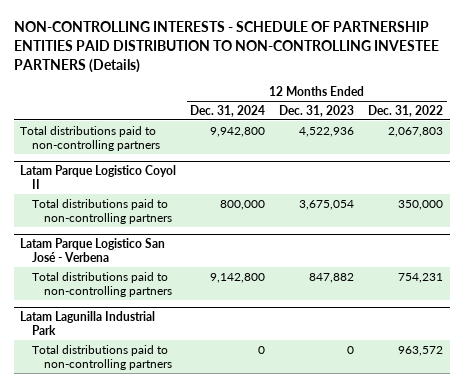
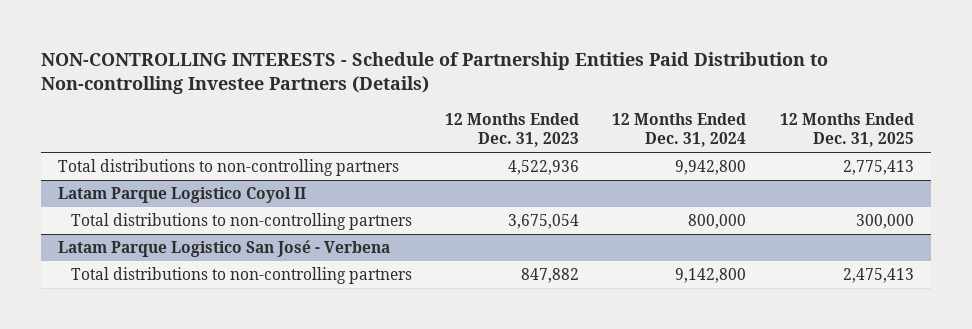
- NON-CONTROLLING INTERESTS - SCHEDULE OF PARTNERSHIP ENTITIES PAID DISTRIBUTION TO NON-CONTROLLING INVESTEE PARTNERS (Details)
+ NON-CONTROLLING INTERESTS - Schedule of Partnership Entities Paid Distribution to Non-controlling Investee Partners (Details)
- | 12 Months Ended Dec. 31, 2024 | 12 Months Ended Dec. 31, 2023 | 12 Months Ended Dec. 31, 2022
+ | 12 Months Ended Dec. 31, 2023 | 12 Months Ended Dec. 31, 2024 | 12 Months Ended Dec. 31, 2025
- Total distributions paid to non-controlling partners | 9,942,800 | 4,522,936 | 2,067,803
+ Total distributions to non-controlling partners | 4,522,936 | 9,942,800 | 2,775,413
@ Latam Parque Logistico Coyol II
- Total distributions paid to non-controlling partners | 800,000 | 3,675,054 | 350,000
+ Total distributions to non-controlling partners | 3,675,054 | 800,000 | 300,000
@ Latam Parque Logistico San José - Verbena
- Total distributions paid to non-controlling partners | 9,142,800 | 847,882 | 754,231
- Latam Lagunilla Industrial Park
- Total distributions paid to non-controlling partners | 0 | 0 | 963,572
@ Latam Parque Logistico San José - Verbena
+ Total distributions to non-controlling partners | 847,882 | 9,142,800 | 2,475,413

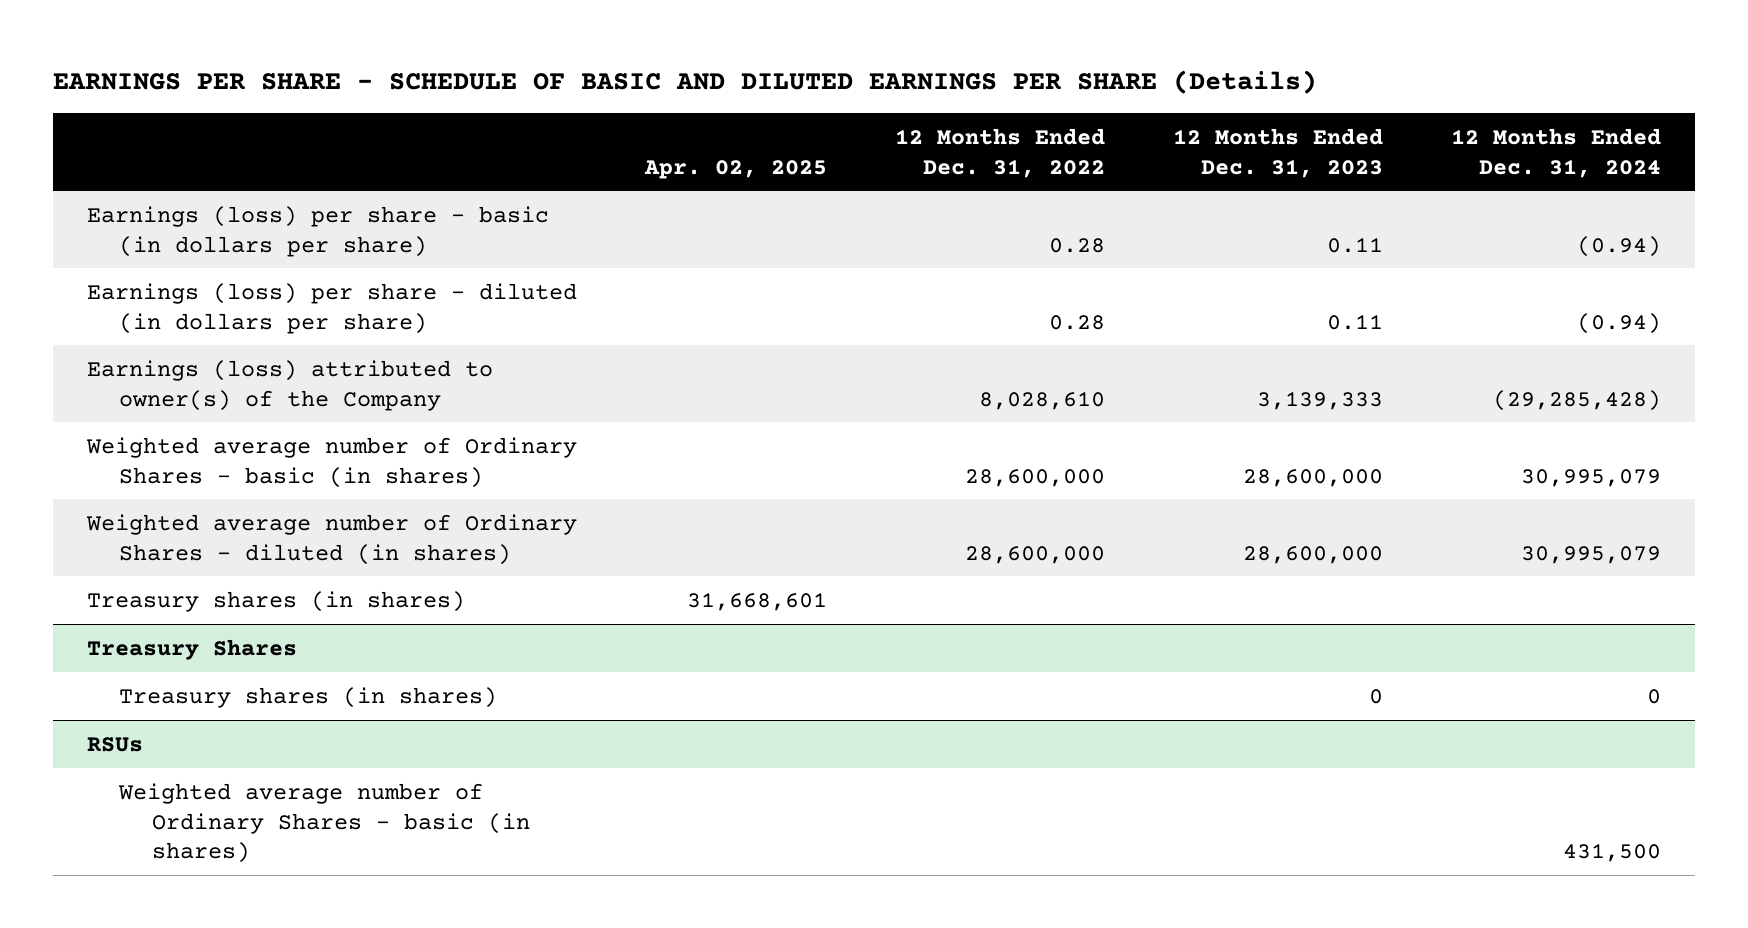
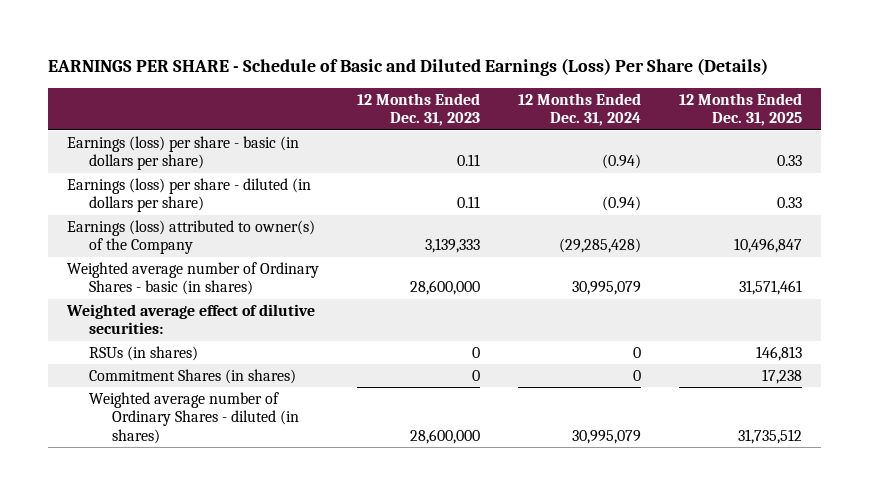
- EARNINGS PER SHARE - SCHEDULE OF BASIC AND DILUTED EARNINGS PER SHARE (Details)
+ EARNINGS PER SHARE - Schedule of Basic and Diluted Earnings (Loss) Per Share (Details)
- | Apr. 02, 2025 | 12 Months Ended Dec. 31, 2022 | 12 Months Ended Dec. 31, 2023 | 12 Months Ended Dec. 31, 2024
+ | 12 Months Ended Dec. 31, 2023 | 12 Months Ended Dec. 31, 2024 | 12 Months Ended Dec. 31, 2025
+ Weighted average effect of dilutive securities:
+ RSUs (in shares) | 0 | 0 | 146,813
+ Commitment Shares (in shares) | 0 | 0 | 17,238
- Treasury shares (in shares) | 31,668,601 | | |
- Treasury Shares
- Treasury shares (in shares) | | | 0 | 0
- RSUs
- Weighted average number of Ordinary Shares - basic (in shares) | | | | 431,500

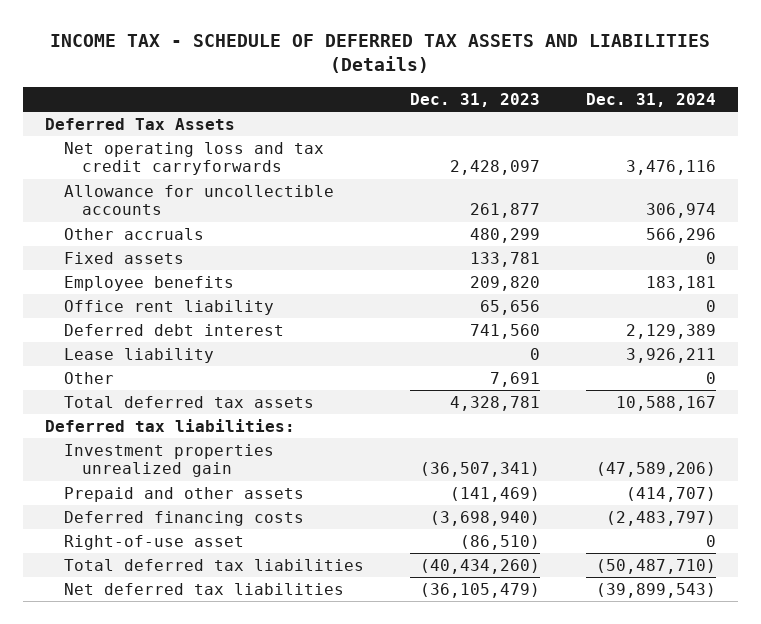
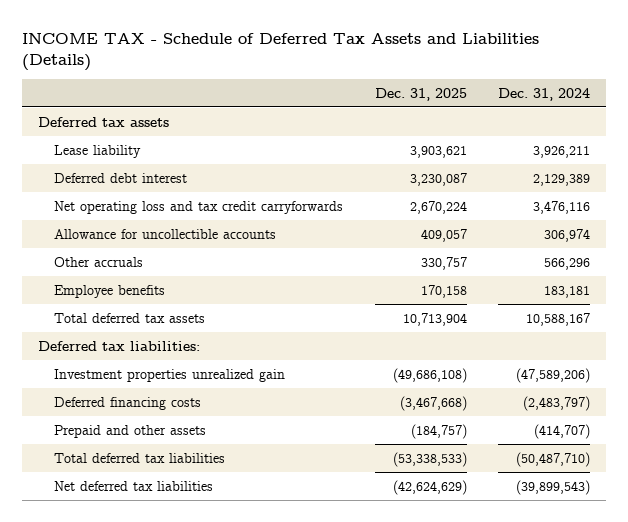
- INCOME TAX - SCHEDULE OF DEFERRED TAX ASSETS AND LIABILITIES (Details)
+ INCOME TAX - Schedule of Deferred Tax Assets and Liabilities (Details)
- | Dec. 31, 2023 | Dec. 31, 2024
+ | Dec. 31, 2025 | Dec. 31, 2024
- Deferred Tax Assets
+ Deferred tax assets
moved up: Lease liability | 3,903,621 | 3,926,211
moved up: Deferred debt interest | 3,230,087 | 2,129,389
- Fixed assets | 133,781 | 0
- Office rent liability | 65,656 | 0
- Other | 7,691 | 0
- Right-of-use asset | (86,510) | 0
moved down: Prepaid and other assets | (184,757) | (414,707)

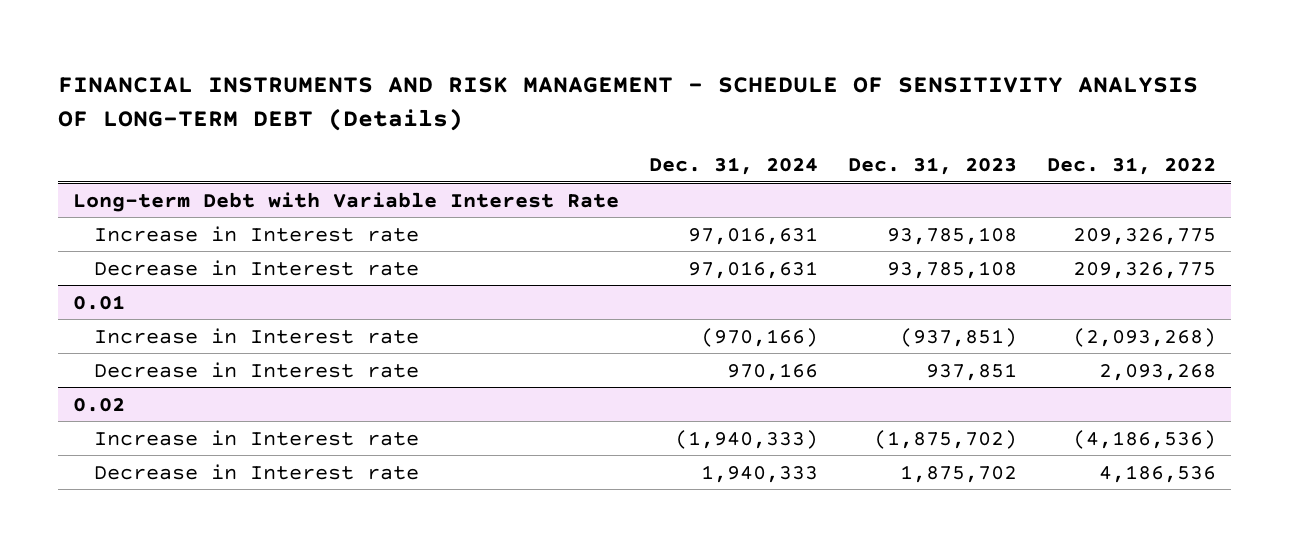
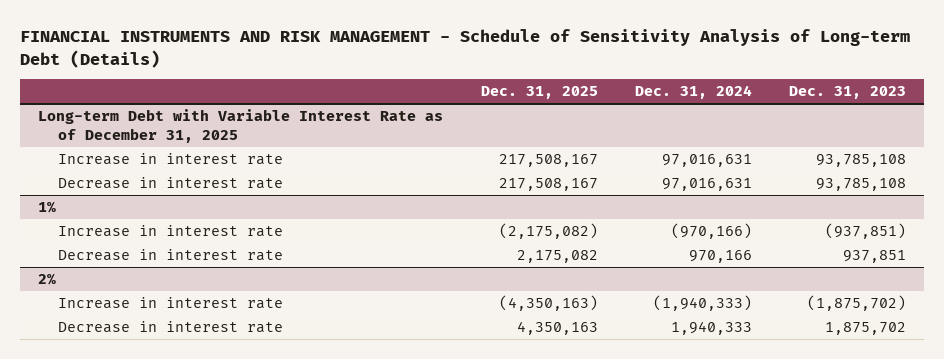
- FINANCIAL INSTRUMENTS AND RISK MANAGEMENT - SCHEDULE OF SENSITIVITY ANALYSIS OF LONG-TERM DEBT (Details)
+ FINANCIAL INSTRUMENTS AND RISK MANAGEMENT - Schedule of Sensitivity Analysis of Long-term Debt (Details)
- | Dec. 31, 2024 | Dec. 31, 2023 | Dec. 31, 2022
+ | Dec. 31, 2025 | Dec. 31, 2024 | Dec. 31, 2023
- Long-term Debt with Variable Interest Rate
- Increase in Interest rate | 97,016,631 | 93,785,108 | 209,326,775
- Decrease in Interest rate | 97,016,631 | 93,785,108 | 209,326,775
- 0.01
- Increase in Interest rate | (970,166) | (937,851) | (2,093,268)
- Decrease in Interest rate | 970,166 | 937,851 | 2,093,268
- 0.02
- Increase in Interest rate | (1,940,333) | (1,875,702) | (4,186,536)
- Decrease in Interest rate | 1,940,333 | 1,875,702 | 4,186,536
+ Long-term Debt with Variable Interest Rate as of December 31, 2025
+ Increase in interest rate | 217,508,167 | 97,016,631 | 93,785,108
+ Decrease in interest rate | 217,508,167 | 97,016,631 | 93,785,108
+ 1%
+ Increase in interest rate | (2,175,082) | (970,166) | (937,851)
+ Decrease in interest rate | 2,175,082 | 970,166 | 937,851
+ 2%
+ Increase in interest rate | (4,350,163) | (1,940,333) | (1,875,702)
+ Decrease in interest rate | 4,350,163 | 1,940,333 | 1,875,702

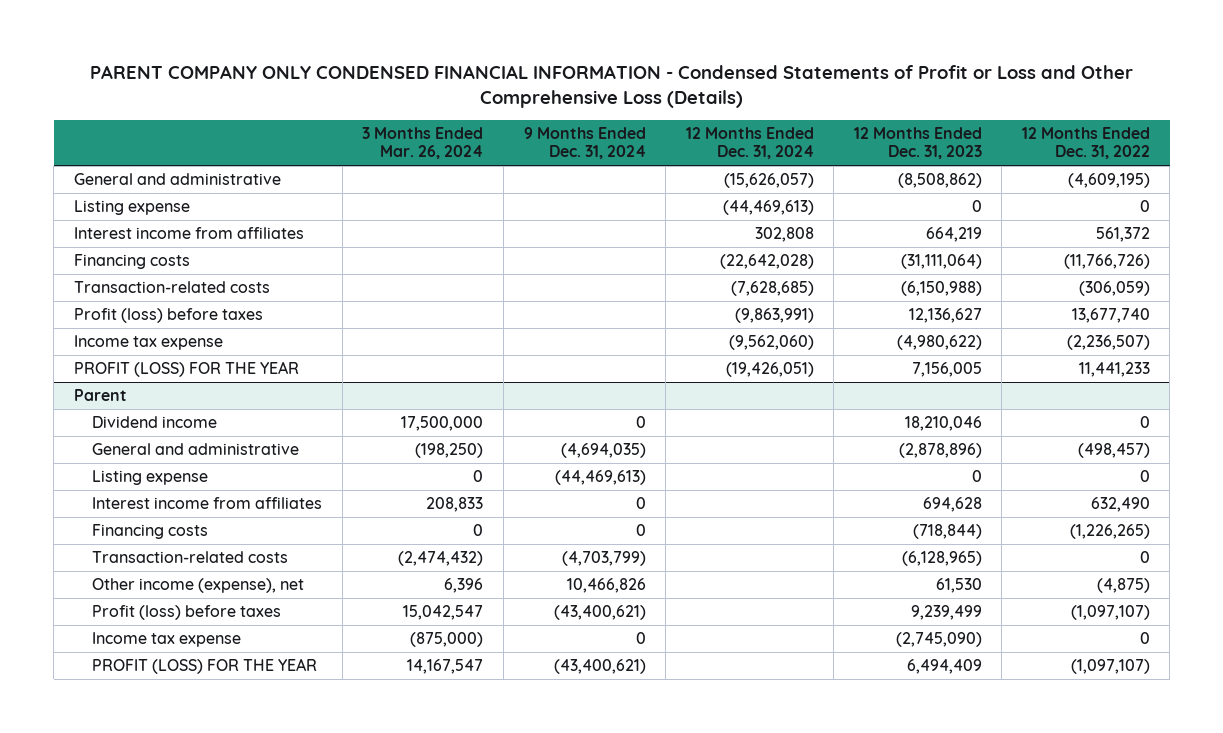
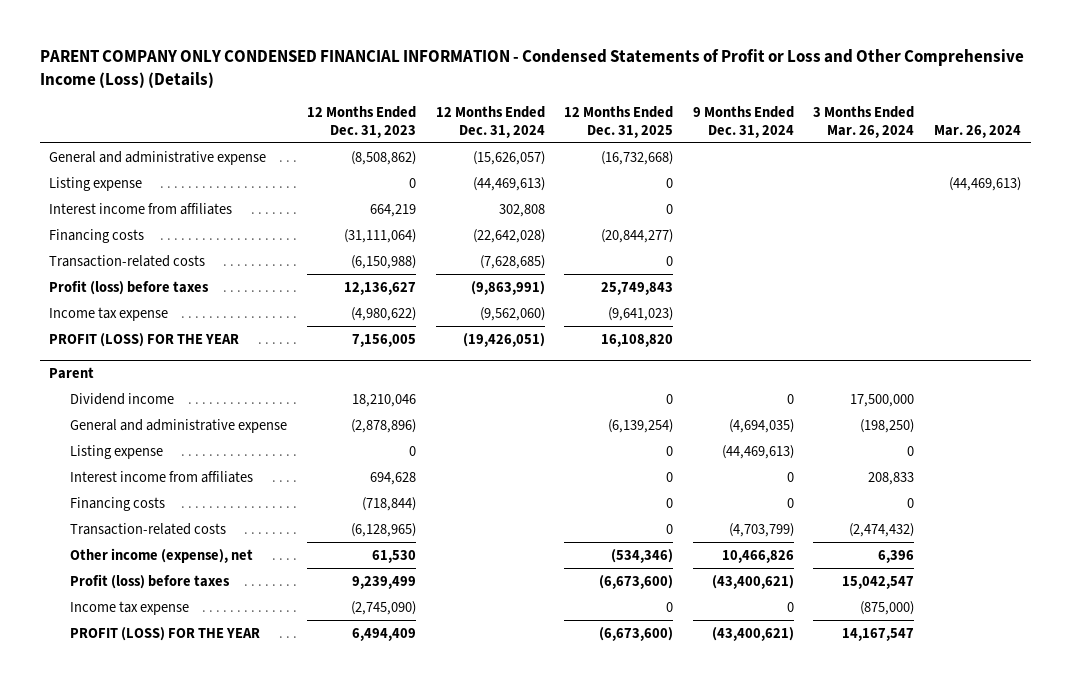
- PARENT COMPANY ONLY CONDENSED FINANCIAL INFORMATION - Condensed Statements of Profit or Loss and Other Comprehensive Loss (Details)
+ PARENT COMPANY ONLY CONDENSED FINANCIAL INFORMATION - Condensed Statements of Profit or Loss and Other Comprehensive Income (Loss) (Details)
- | 3 Months Ended Mar. 26, 2024 | 9 Months Ended Dec. 31, 2024 | 12 Months Ended Dec. 31, 2024 | 12 Months Ended Dec. 31, 2023 | 12 Months Ended Dec. 31, 2022
+ | 12 Months Ended Dec. 31, 2023 | 12 Months Ended Dec. 31, 2024 | 12 Months Ended Dec. 31, 2025 | 9 Months Ended Dec. 31, 2024 | 3 Months Ended Mar. 26, 2024 | Mar. 26, 2024
- General and administrative | | | (15,626,057) | (8,508,862) | (4,609,195)
+ General and administrative expense | (8,508,862) | (15,626,057) | (16,732,668) | | |
@ Parent
- General and administrative | (198,250) | (4,694,035) | | (2,878,896) | (498,457)
+ General and administrative expense | (2,878,896) | | (6,139,254) | (4,694,035) | (198,250) |

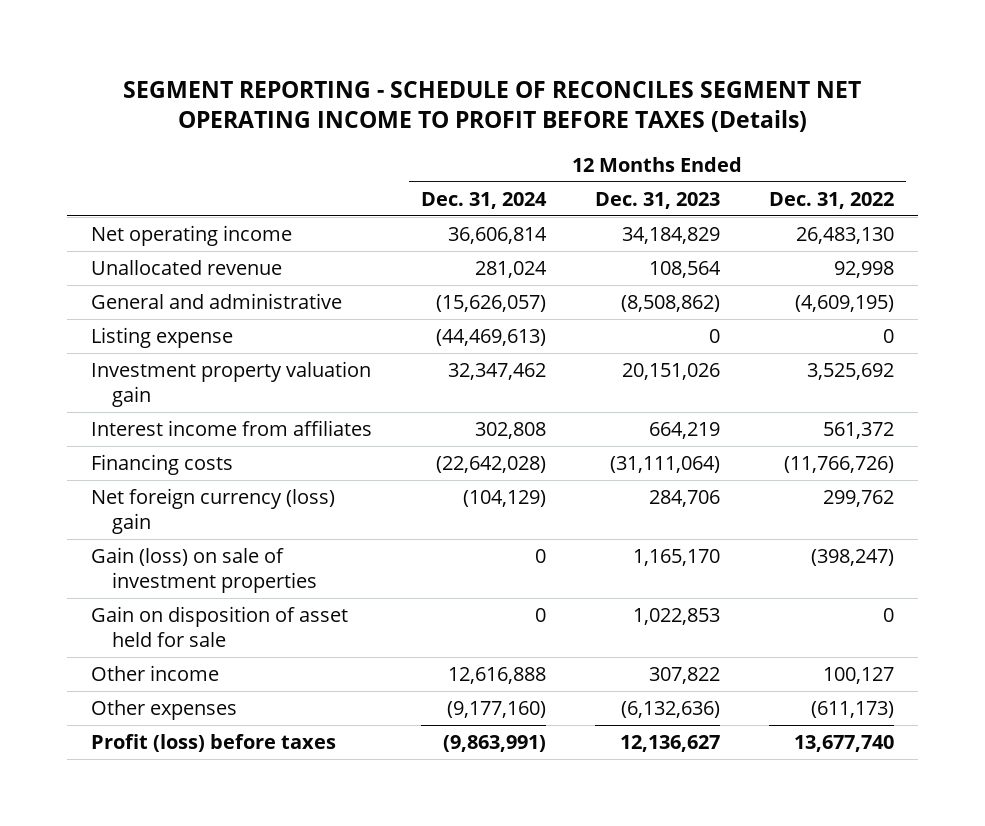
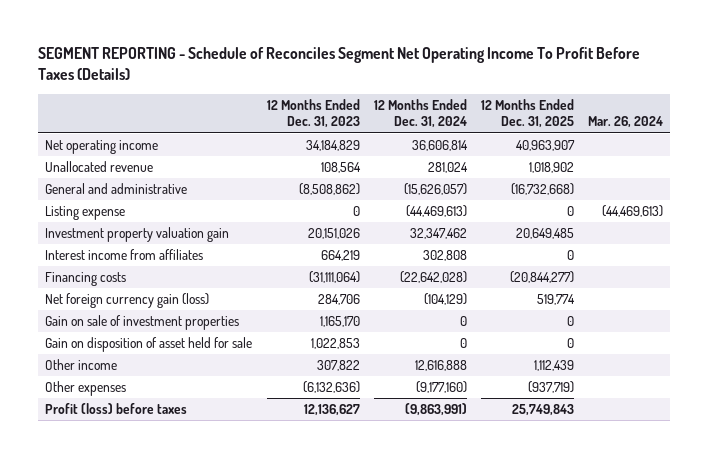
- SEGMENT REPORTING - SCHEDULE OF RECONCILES SEGMENT NET OPERATING INCOME TO PROFIT BEFORE TAXES (Details)
+ SEGMENT REPORTING - Schedule of Reconciles Segment Net Operating Income To Profit Before Taxes (Details)
- | 12 Months Ended Dec. 31, 2024 | 12 Months Ended Dec. 31, 2023 | 12 Months Ended Dec. 31, 2022
+ | 12 Months Ended Dec. 31, 2023 | 12 Months Ended Dec. 31, 2024 | 12 Months Ended Dec. 31, 2025 | Mar. 26, 2024
- Net foreign currency (loss) gain | (104,129) | 284,706 | 299,762
- Gain (loss) on sale of investment properties | 0 | 1,165,170 | (398,247)
+ Net foreign currency gain (loss) | 284,706 | (104,129) | 519,774 |
+ Gain on sale of investment properties | 1,165,170 | 0 | 0 |

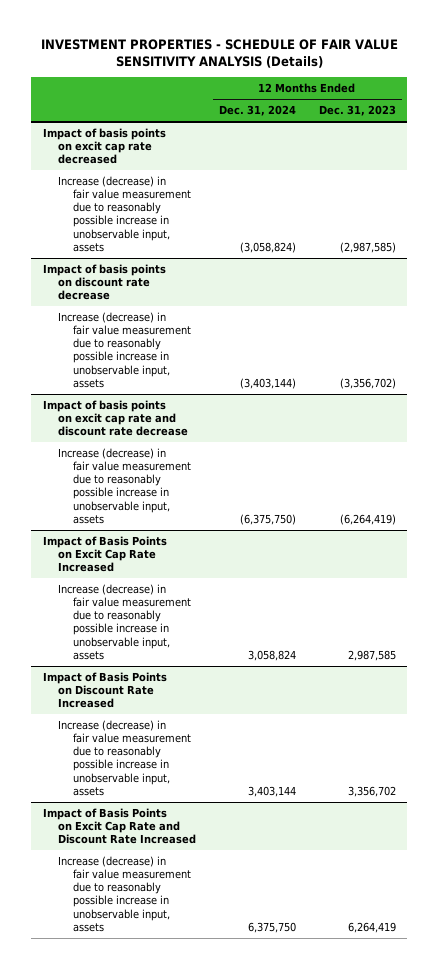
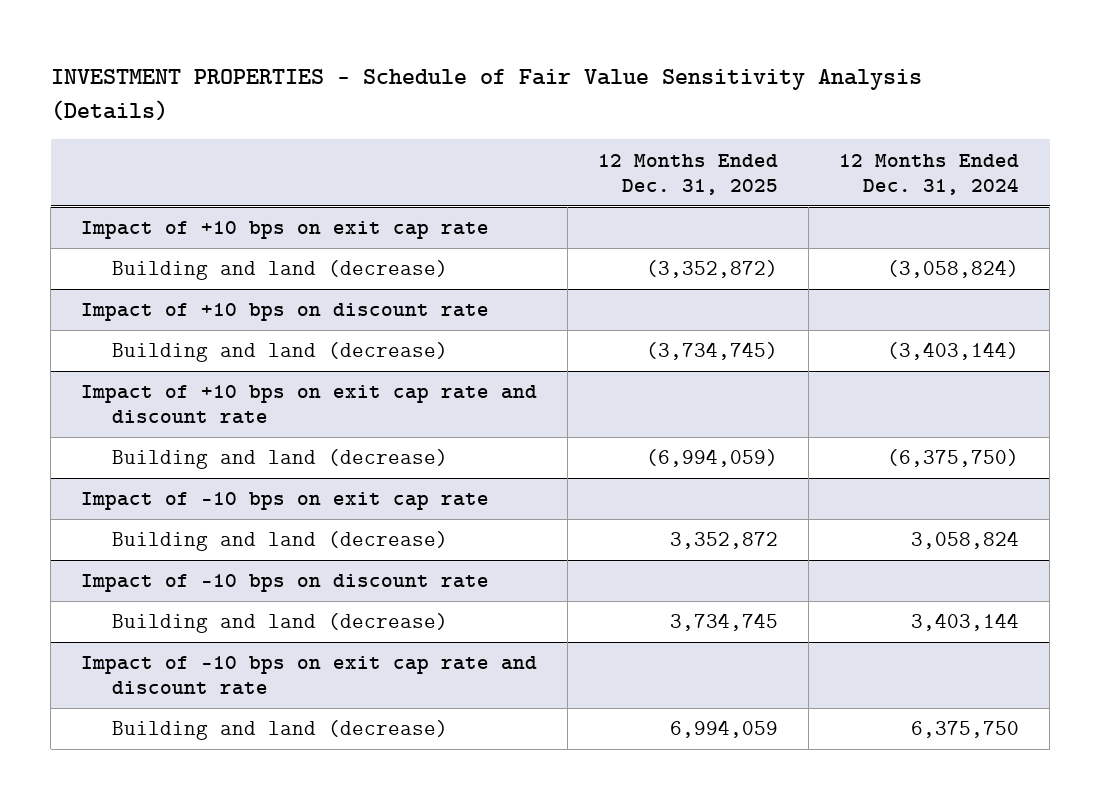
- INVESTMENT PROPERTIES - SCHEDULE OF FAIR VALUE SENSITIVITY ANALYSIS (Details)
+ INVESTMENT PROPERTIES - Schedule of Fair Value Sensitivity Analysis (Details)
- | 12 Months Ended Dec. 31, 2024 | 12 Months Ended Dec. 31, 2023
+ | 12 Months Ended Dec. 31, 2025 | 12 Months Ended Dec. 31, 2024
- Impact of basis points on excit cap rate decreased
- Increase (decrease) in fair value measurement due to reasonably possible increase in unobservable input, assets | (3,058,824) | (2,987,585)
- Impact of basis points on discount rate decrease
- Increase (decrease) in fair value measurement due to reasonably possible increase in unobservable input, assets | (3,403,144) | (3,356,702)
- Impact of basis points on excit cap rate and discount rate decrease
- Increase (decrease) in fair value measurement due to reasonably possible increase in unobservable input, assets | (6,375,750) | (6,264,419)
- Impact of Basis Points on Excit Cap Rate Increased
- Increase (decrease) in fair value measurement due to reasonably possible increase in unobservable input, assets | 3,058,824 | 2,987,585
- Impact of Basis Points on Discount Rate Increased
- Increase (decrease) in fair value measurement due to reasonably possible increase in unobservable input, assets | 3,403,144 | 3,356,702
- Impact of Basis Points on Excit Cap Rate and Discount Rate Increased
- Increase (decrease) in fair value measurement due to reasonably possible increase in unobservable input, assets | 6,375,750 | 6,264,419
+ Impact of +10 bps on exit cap rate
+ Building and land (decrease) | (3,352,872) | (3,058,824)
+ Impact of +10 bps on discount rate
+ Building and land (decrease) | (3,734,745) | (3,403,144)
+ Impact of +10 bps on exit cap rate and discount rate
+ Building and land (decrease) | (6,994,059) | (6,375,750)
+ Impact of -10 bps on exit cap rate
+ Building and land (decrease) | 3,352,872 | 3,058,824
+ Impact of -10 bps on discount rate
+ Building and land (decrease) | 3,734,745 | 3,403,144
+ Impact of -10 bps on exit cap rate and discount rate
+ Building and land (decrease) | 6,994,059 | 6,375,750

